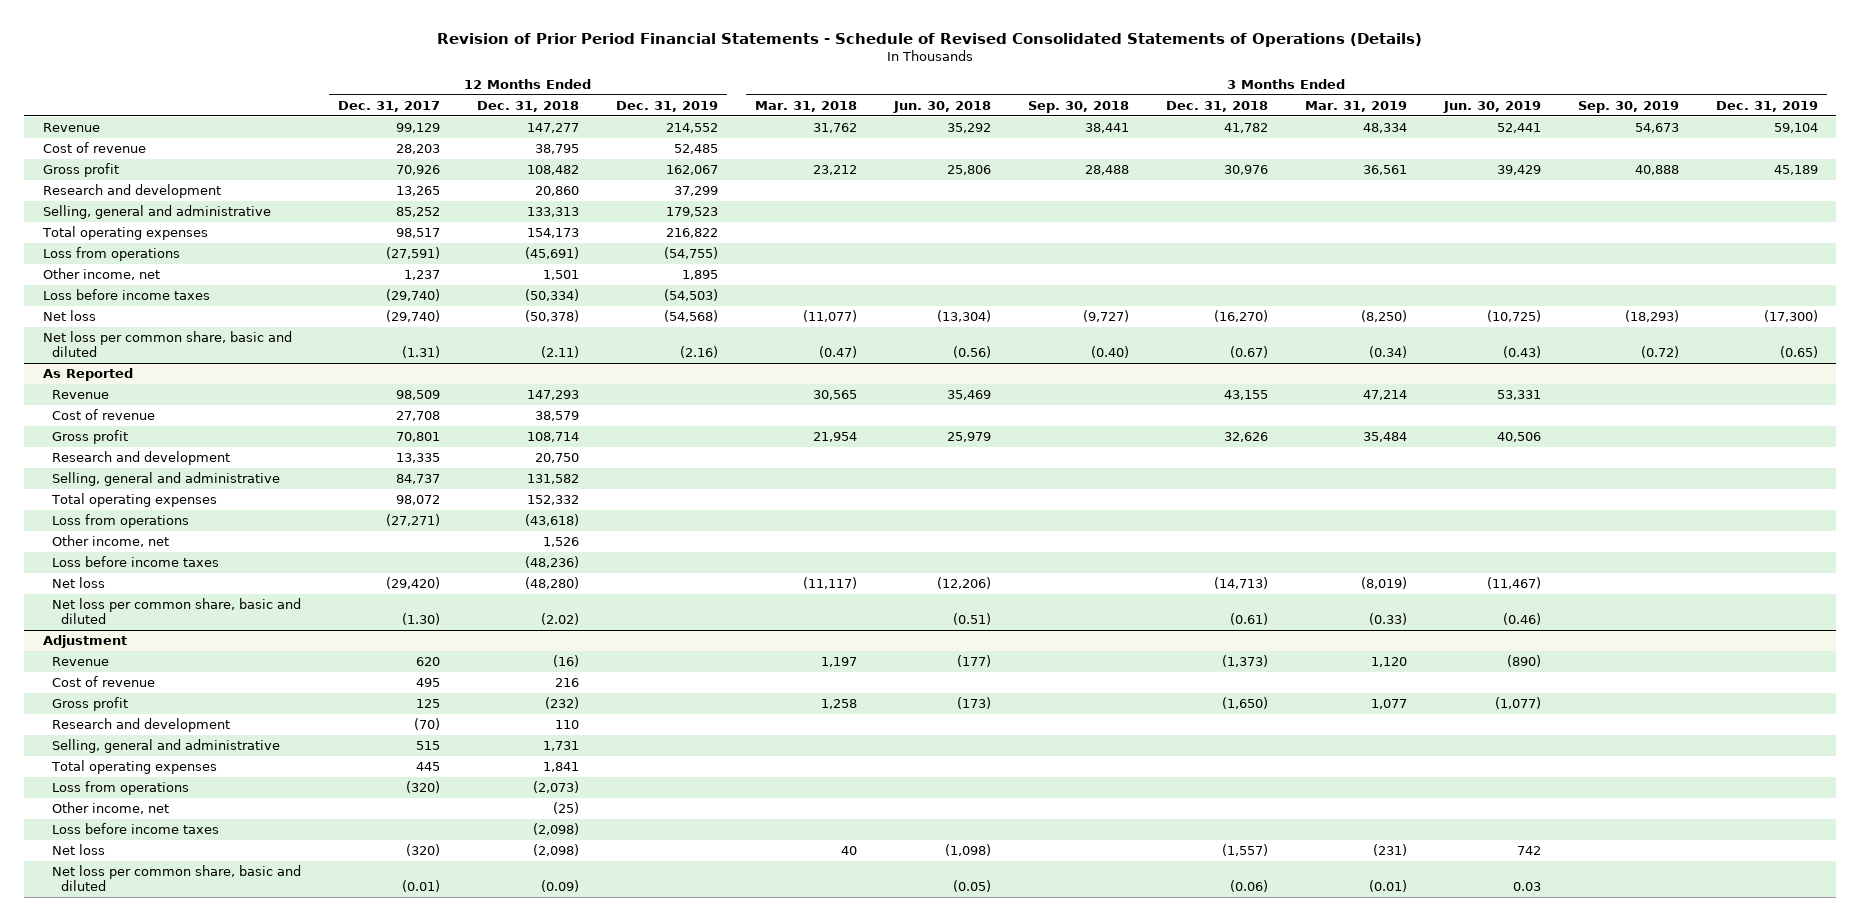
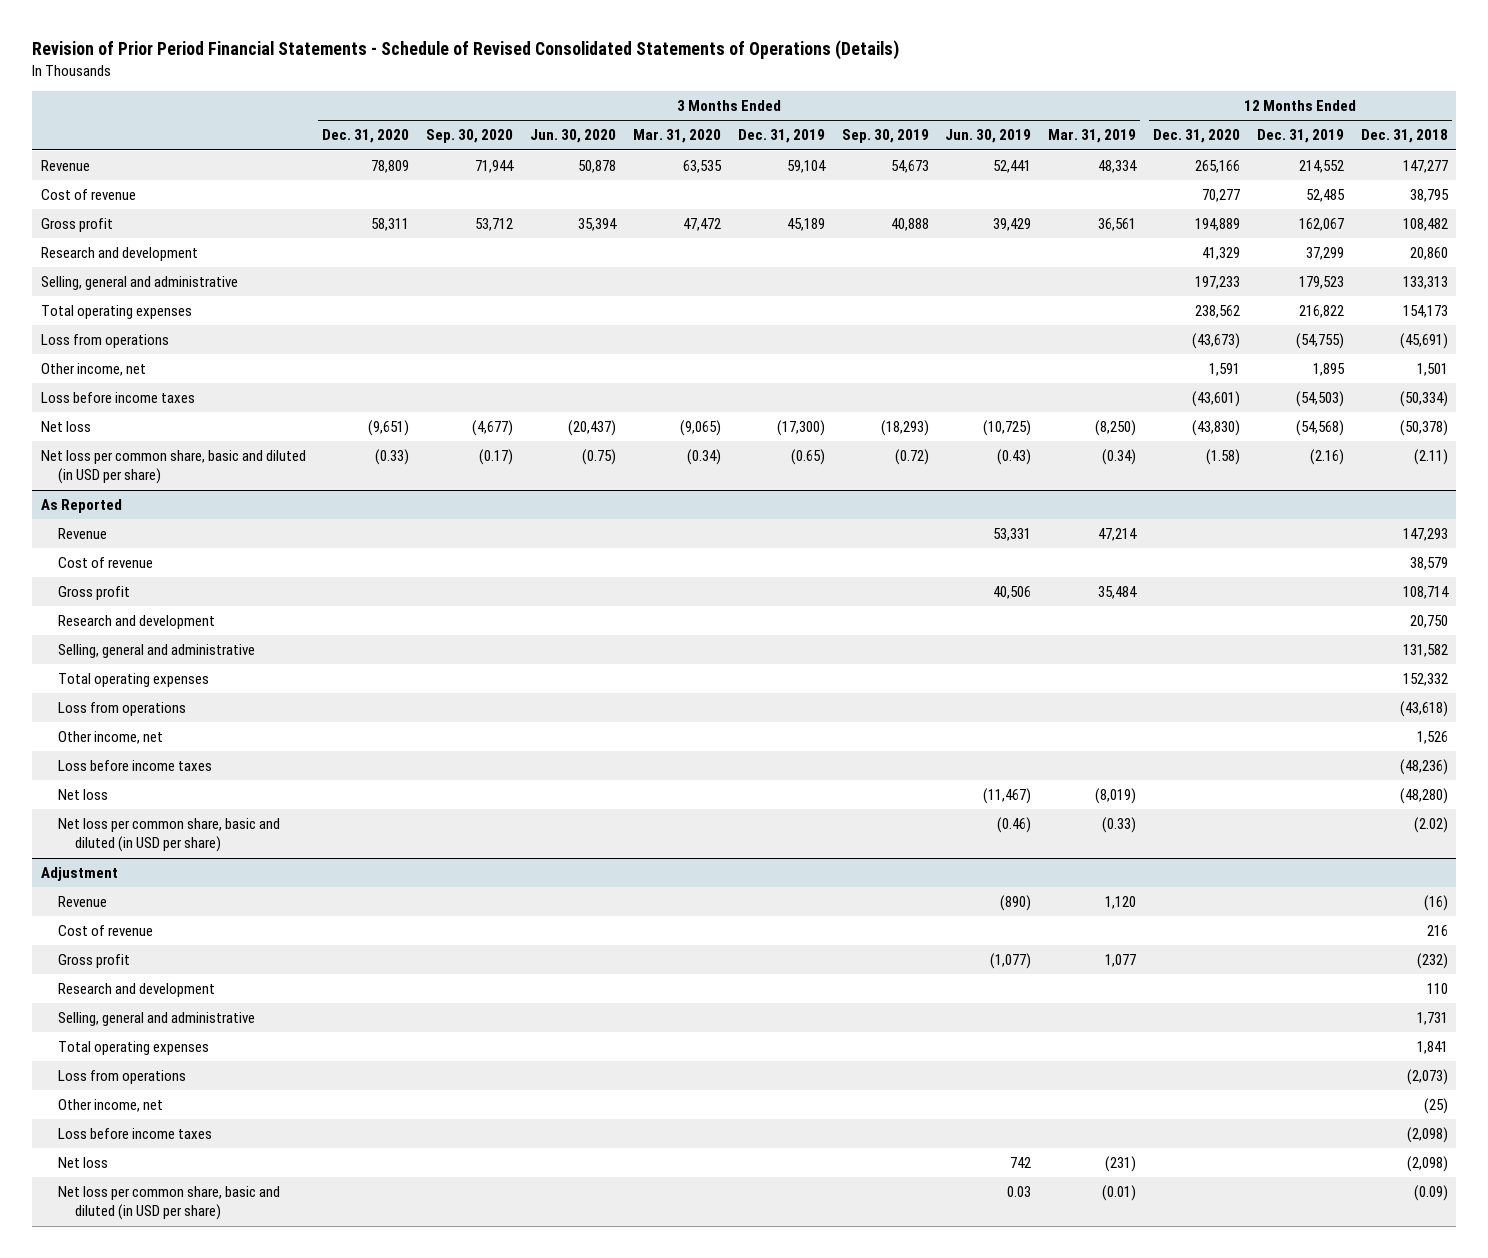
- | 12 Months Ended Dec. 31, 2017 | 12 Months Ended Dec. 31, 2018 | 12 Months Ended Dec. 31, 2019 | 3 Months Ended Mar. 31, 2018 | 3 Months Ended Jun. 30, 2018 | 3 Months Ended Sep. 30, 2018 | 3 Months Ended Dec. 31, 2018 | 3 Months Ended Mar. 31, 2019 | 3 Months Ended Jun. 30, 2019 | 3 Months Ended Sep. 30, 2019 | 3 Months Ended Dec. 31, 2019
+ | 3 Months Ended Dec. 31, 2020 | 3 Months Ended Sep. 30, 2020 | 3 Months Ended Jun. 30, 2020 | 3 Months Ended Mar. 31, 2020 | 3 Months Ended Dec. 31, 2019 | 3 Months Ended Sep. 30, 2019 | 3 Months Ended Jun. 30, 2019 | 3 Months Ended Mar. 31, 2019 | 12 Months Ended Dec. 31, 2020 | 12 Months Ended Dec. 31, 2019 | 12 Months Ended Dec. 31, 2018
- Net loss per common share, basic and diluted | (1.31) | (2.11) | (2.16) | (0.47) | (0.56) | (0.40) | (0.67) | (0.34) | (0.43) | (0.72) | (0.65)
+ Net loss per common share, basic and diluted (in USD per share) | (0.33) | (0.17) | (0.75) | (0.34) | (0.65) | (0.72) | (0.43) | (0.34) | (1.58) | (2.16) | (2.11)
@ As Reported
- Net loss per common share, basic and diluted | (1.30) | (2.02) | | | (0.51) | | (0.61) | (0.33) | (0.46) | |
+ Net loss per common share, basic and diluted (in USD per share) | | | | | | | (0.46) | (0.33) | | | (2.02)
@ Adjustment
- Net loss per common share, basic and diluted | (0.01) | (0.09) | | | (0.05) | | (0.06) | (0.01) | 0.03 | |
+ Net loss per common share, basic and diluted (in USD per share) | | | | | | | 0.03 | (0.01) | | | (0.09)

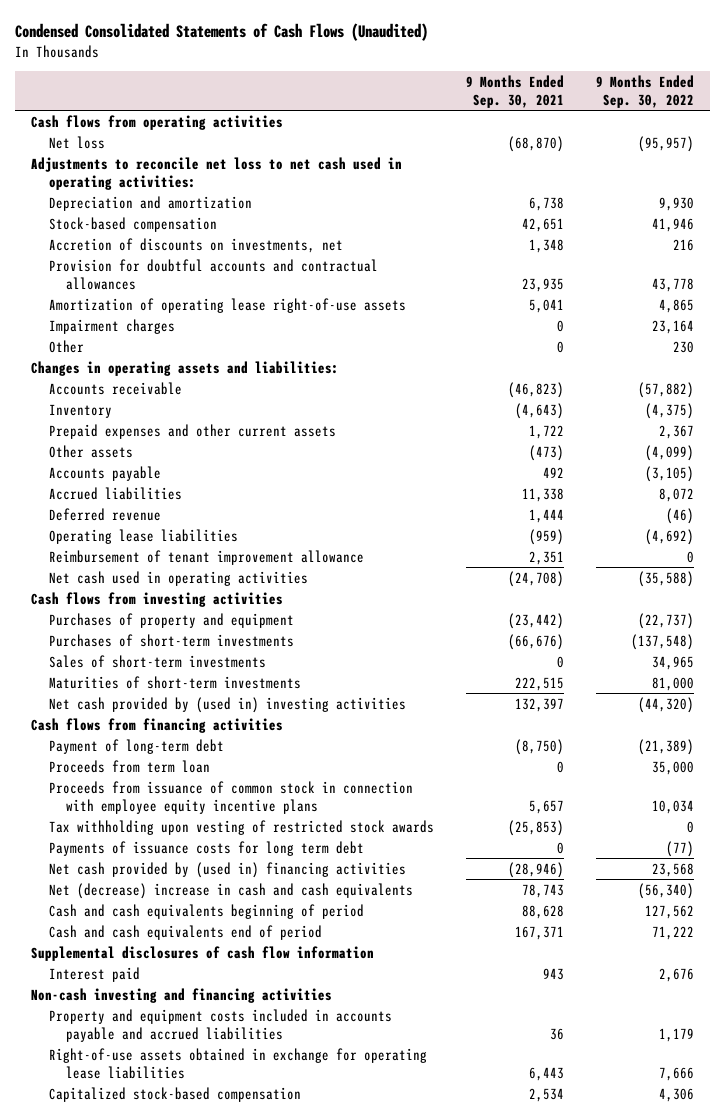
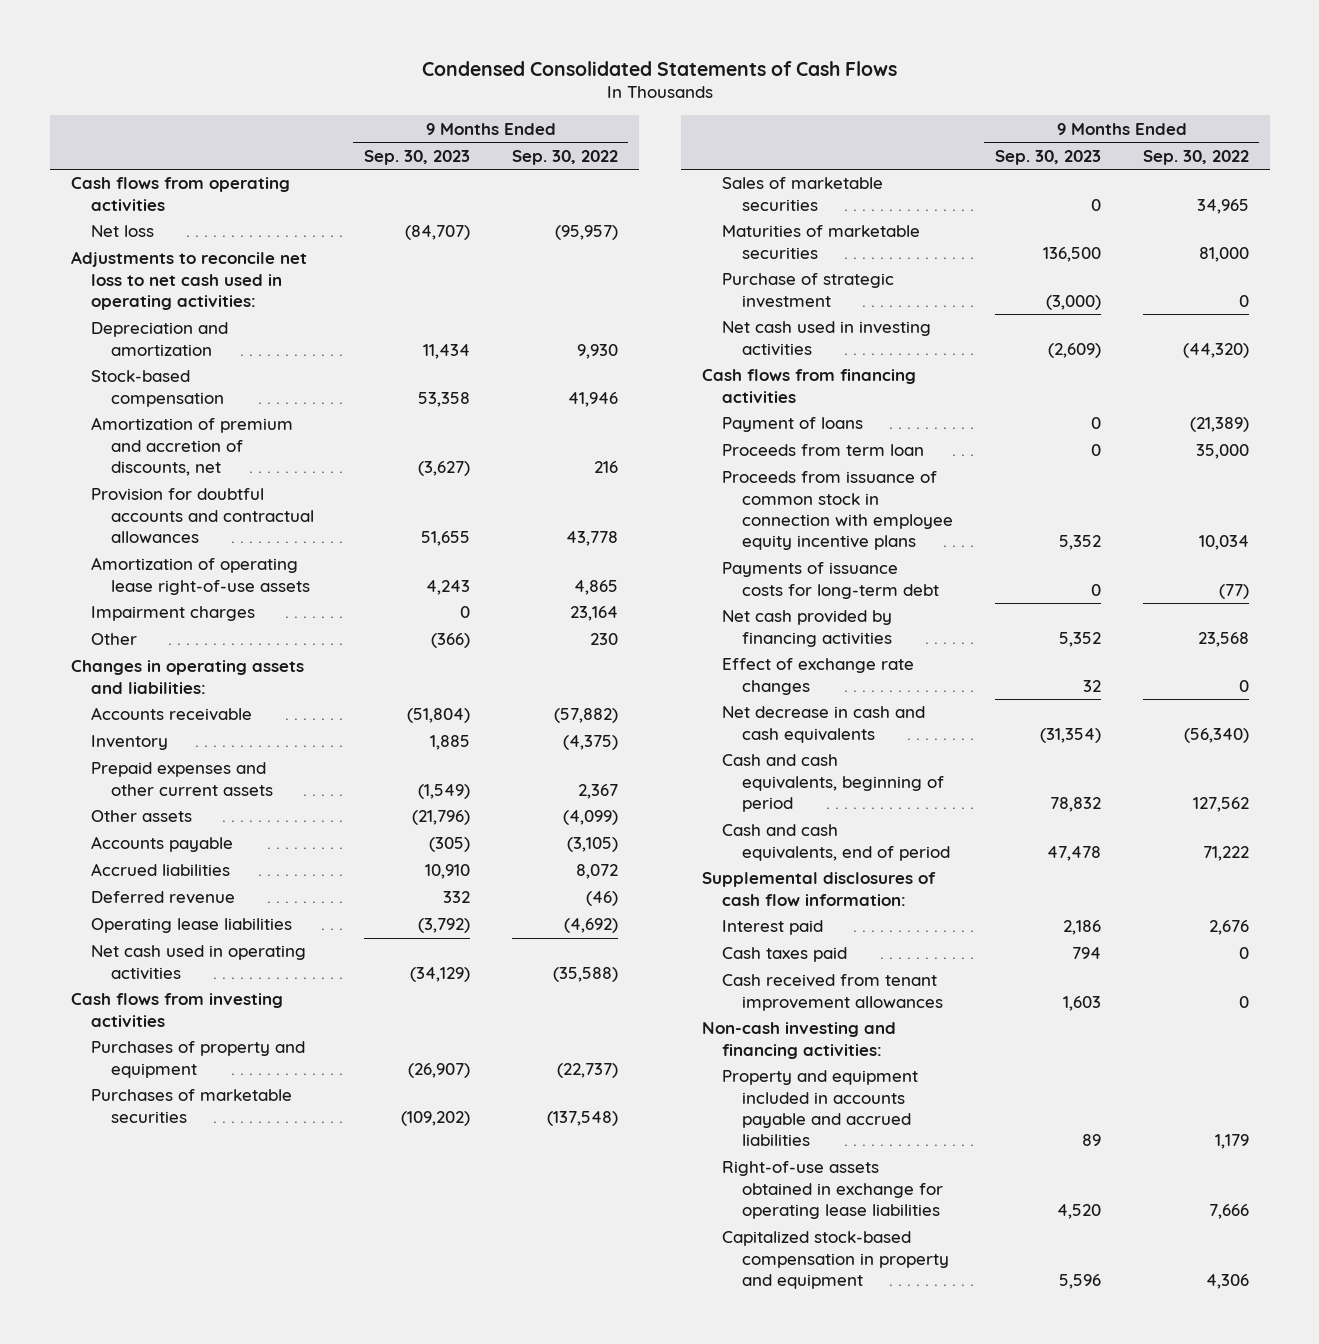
- Condensed Consolidated Statements of Cash Flows (Unaudited)
+ Condensed Consolidated Statements of Cash Flows
- | 9 Months Ended Sep. 30, 2021 | 9 Months Ended Sep. 30, 2022
+ | 9 Months Ended Sep. 30, 2023 | 9 Months Ended Sep. 30, 2022
- Accretion of discounts on investments, net | 1,348 | 216
+ Amortization of premium and accretion of discounts, net | (3,627) | 216
- Reimbursement of tenant improvement allowance | 2,351 | 0
- Purchases of short-term investments | (66,676) | (137,548)
- Sales of short-term investments | 0 | 34,965
- Maturities of short-term investments | 222,515 | 81,000
- Net cash provided by (used in) investing activities | 132,397 | (44,320)
+ Purchases of marketable securities | (109,202) | (137,548)
+ Sales of marketable securities | 0 | 34,965
+ Maturities of marketable securities | 136,500 | 81,000
+ Purchase of strategic investment | (3,000) | 0
+ Net cash used in investing activities | (2,609) | (44,320)
- Payment of long-term debt | (8,750) | (21,389)
+ Payment of loans | 0 | (21,389)
- Tax withholding upon vesting of restricted stock awards | (25,853) | 0
- Payments of issuance costs for long term debt | 0 | (77)
- Net cash provided by (used in) financing activities | (28,946) | 23,568
- Net (decrease) increase in cash and cash equivalents | 78,743 | (56,340)
- Cash and cash equivalents beginning of period | 88,628 | 127,562
- Cash and cash equivalents end of period | 167,371 | 71,222
- Supplemental disclosures of cash flow information
+ Payments of issuance costs for long-term debt | 0 | (77)
+ Net cash provided by financing activities | 5,352 | 23,568
+ Effect of exchange rate changes | 32 | 0
+ Net decrease in cash and cash equivalents | (31,354) | (56,340)
+ Cash and cash equivalents, beginning of period | 78,832 | 127,562
+ Cash and cash equivalents, end of period | 47,478 | 71,222
+ Supplemental disclosures of cash flow information:
- Non-cash investing and financing activities
- Property and equipment costs included in accounts payable and accrued liabilities | 36 | 1,179
+ Cash taxes paid | 794 | 0
+ Cash received from tenant improvement allowances | 1,603 | 0
+ Non-cash investing and financing activities:
+ Property and equipment included in accounts payable and accrued liabilities | 89 | 1,179
- Capitalized stock-based compensation | 2,534 | 4,306
+ Capitalized stock-based compensation in property and equipment | 5,596 | 4,306

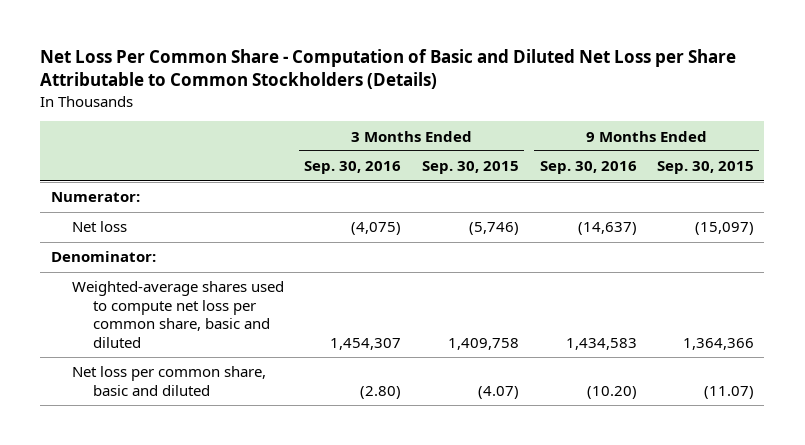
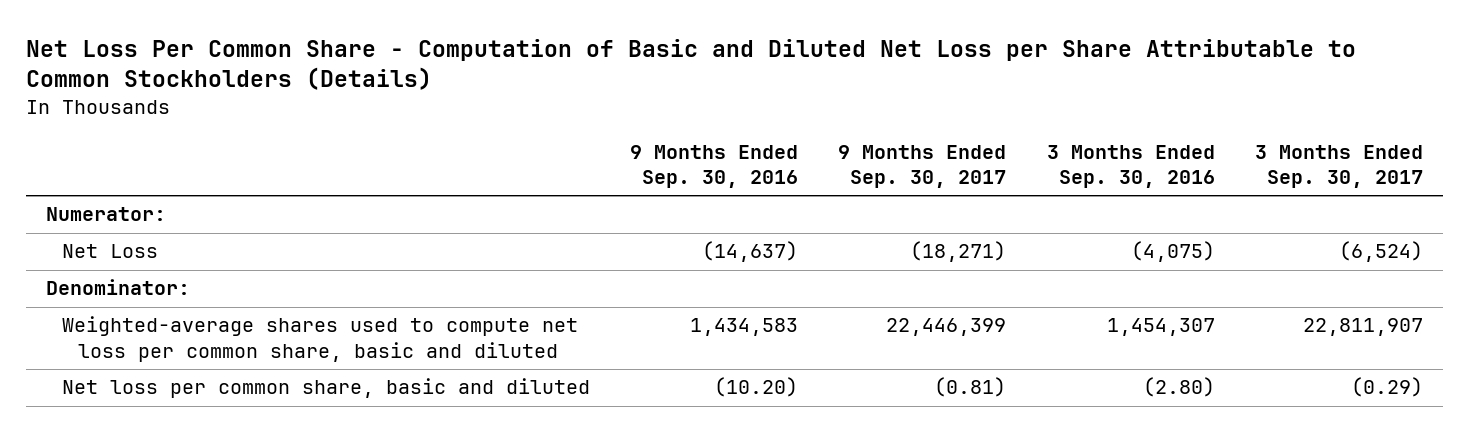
- | 3 Months Ended Sep. 30, 2016 | 3 Months Ended Sep. 30, 2015 | 9 Months Ended Sep. 30, 2016 | 9 Months Ended Sep. 30, 2015
+ | 9 Months Ended Sep. 30, 2016 | 9 Months Ended Sep. 30, 2017 | 3 Months Ended Sep. 30, 2016 | 3 Months Ended Sep. 30, 2017
- Net loss | (4,075) | (5,746) | (14,637) | (15,097)
+ Net Loss | (14,637) | (18,271) | (4,075) | (6,524)

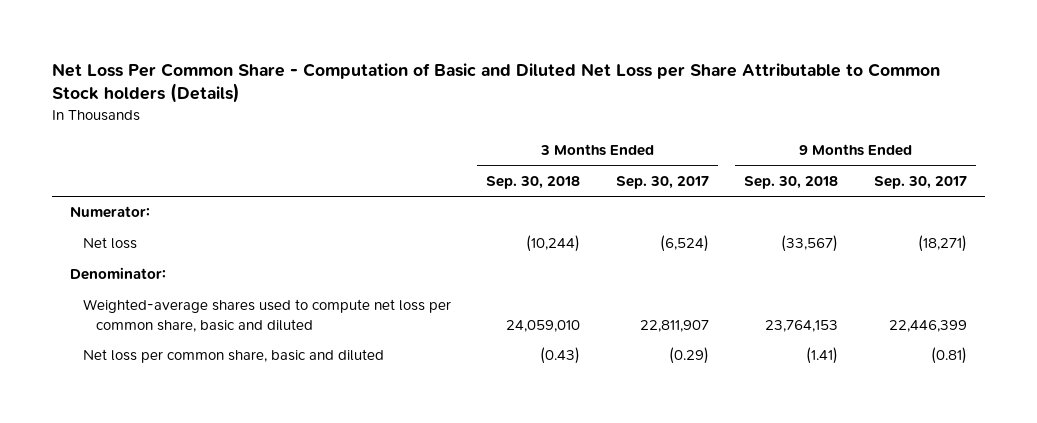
- Net Loss Per Common Share - Computation of Basic and Diluted Net Loss per Share Attributable to Common Stockholders (Details)
+ Net Loss Per Common Share - Computation of Basic and Diluted Net Loss per Share Attributable to Common Stock holders (Details)
- | 9 Months Ended Sep. 30, 2016 | 9 Months Ended Sep. 30, 2017 | 3 Months Ended Sep. 30, 2016 | 3 Months Ended Sep. 30, 2017
+ | 3 Months Ended Sep. 30, 2018 | 3 Months Ended Sep. 30, 2017 | 9 Months Ended Sep. 30, 2018 | 9 Months Ended Sep. 30, 2017
- Net Loss | (14,637) | (18,271) | (4,075) | (6,524)
+ Net loss | (10,244) | (6,524) | (33,567) | (18,271)

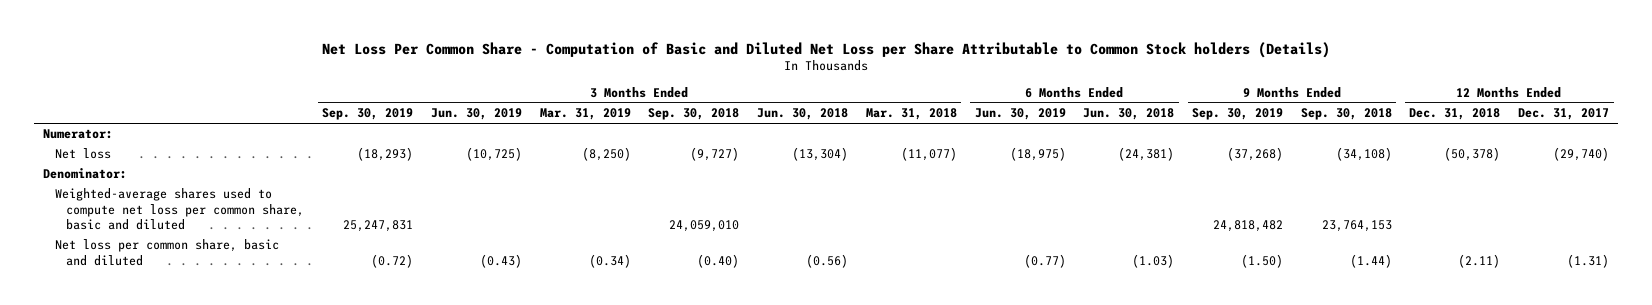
- | 3 Months Ended Sep. 30, 2018 | 3 Months Ended Sep. 30, 2017 | 9 Months Ended Sep. 30, 2018 | 9 Months Ended Sep. 30, 2017
+ | 3 Months Ended Sep. 30, 2019 | 3 Months Ended Jun. 30, 2019 | 3 Months Ended Mar. 31, 2019 | 3 Months Ended Sep. 30, 2018 | 3 Months Ended Jun. 30, 2018 | 3 Months Ended Mar. 31, 2018 | 6 Months Ended Jun. 30, 2019 | 6 Months Ended Jun. 30, 2018 | 9 Months Ended Sep. 30, 2019 | 9 Months Ended Sep. 30, 2018 | 12 Months Ended Dec. 31, 2018 | 12 Months Ended Dec. 31, 2017
- Net loss | (10,244) | (6,524) | (33,567) | (18,271)
+ Net loss | (18,293) | (10,725) | (8,250) | (9,727) | (13,304) | (11,077) | (18,975) | (24,381) | (37,268) | (34,108) | (50,378) | (29,740)
- Net loss per common share, basic and diluted | (0.43) | (0.29) | (1.41) | (0.81)
+ Net loss per common share, basic and diluted | (0.72) | (0.43) | (0.34) | (0.40) | (0.56) | | (0.77) | (1.03) | (1.50) | (1.44) | (2.11) | (1.31)

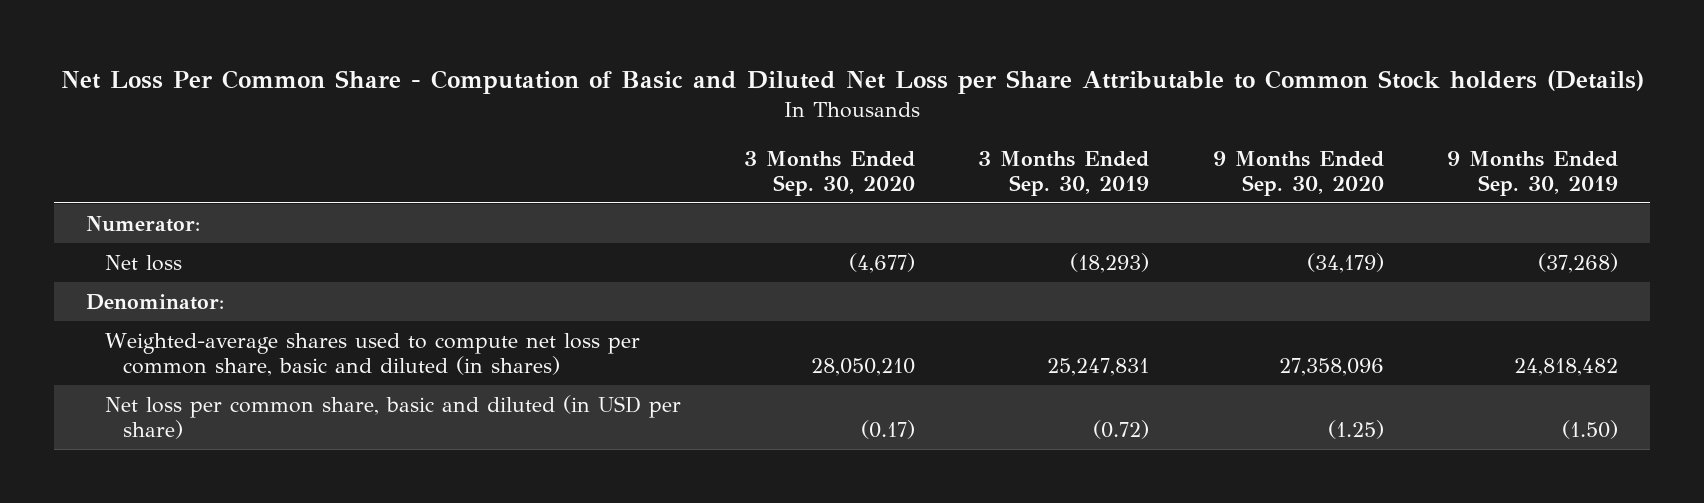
- | 3 Months Ended Sep. 30, 2019 | 3 Months Ended Jun. 30, 2019 | 3 Months Ended Mar. 31, 2019 | 3 Months Ended Sep. 30, 2018 | 3 Months Ended Jun. 30, 2018 | 3 Months Ended Mar. 31, 2018 | 6 Months Ended Jun. 30, 2019 | 6 Months Ended Jun. 30, 2018 | 9 Months Ended Sep. 30, 2019 | 9 Months Ended Sep. 30, 2018 | 12 Months Ended Dec. 31, 2018 | 12 Months Ended Dec. 31, 2017
+ | 3 Months Ended Sep. 30, 2020 | 3 Months Ended Sep. 30, 2019 | 9 Months Ended Sep. 30, 2020 | 9 Months Ended Sep. 30, 2019
- Weighted-average shares used to compute net loss per common share, basic and diluted | 25,247,831 | | | 24,059,010 | | | | | 24,818,482 | 23,764,153 | |
- Net loss per common share, basic and diluted | (0.72) | (0.43) | (0.34) | (0.40) | (0.56) | | (0.77) | (1.03) | (1.50) | (1.44) | (2.11) | (1.31)
+ Weighted-average shares used to compute net loss per common share, basic and diluted (in shares) | 28,050,210 | 25,247,831 | 27,358,096 | 24,818,482
+ Net loss per common share, basic and diluted (in USD per share) | (0.17) | (0.72) | (1.25) | (1.50)

